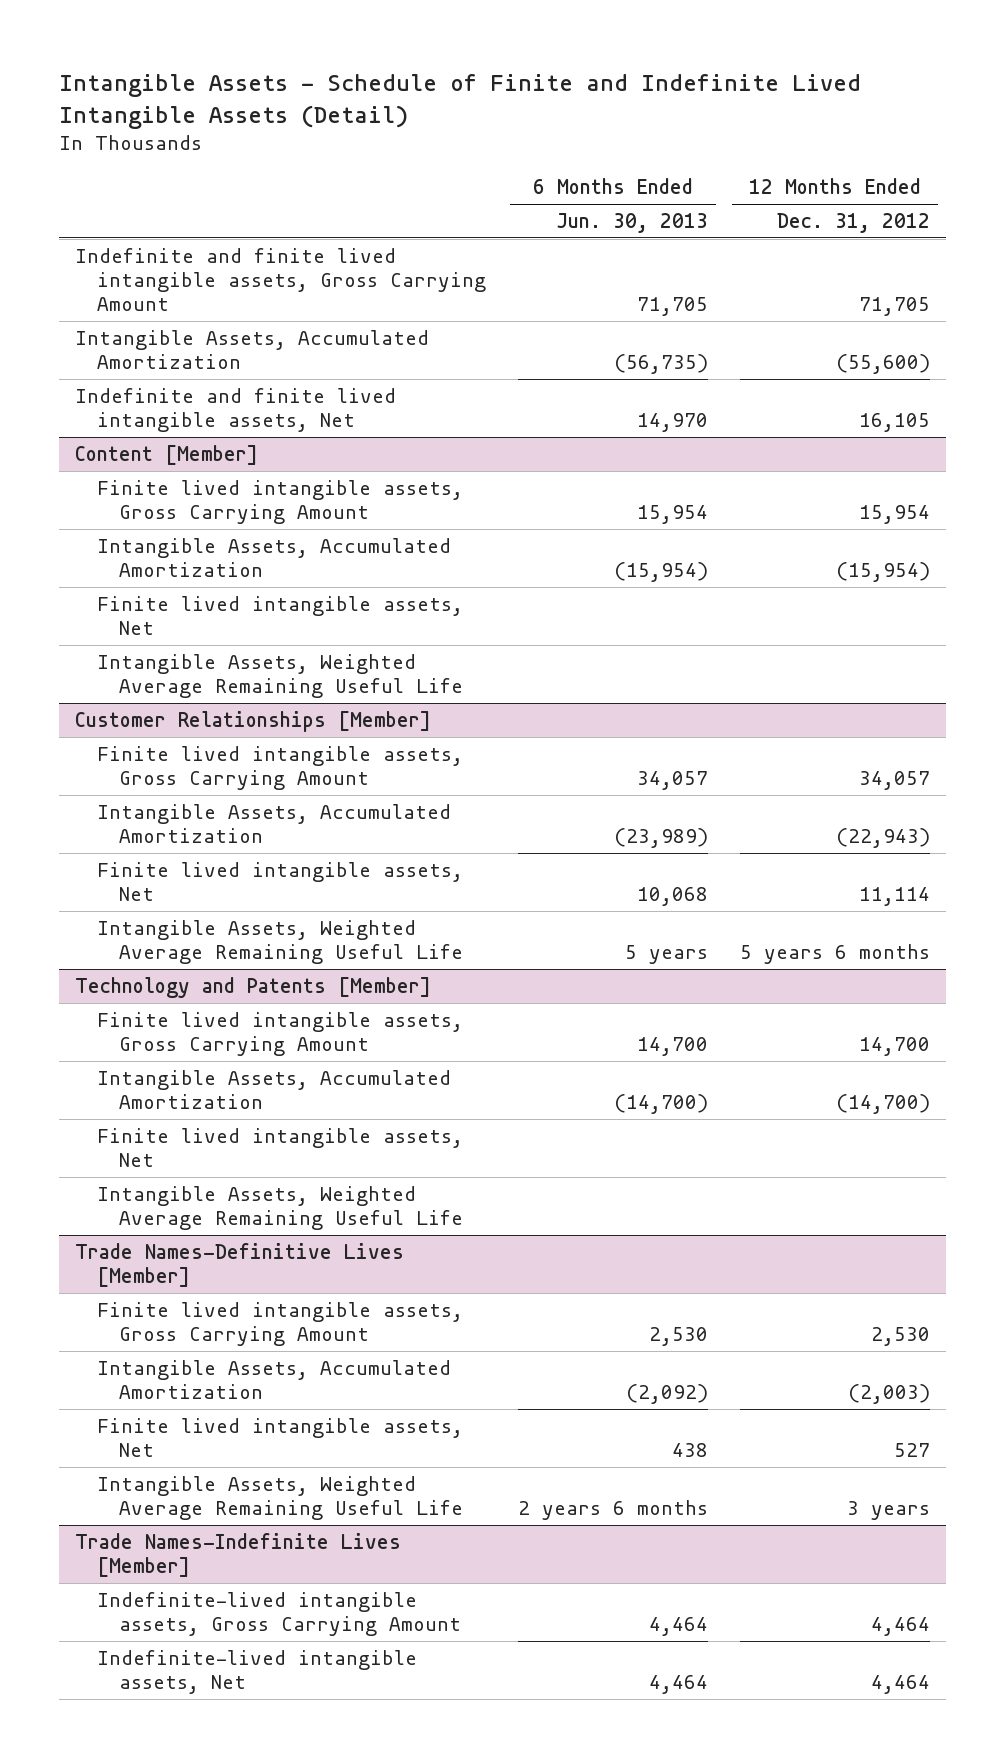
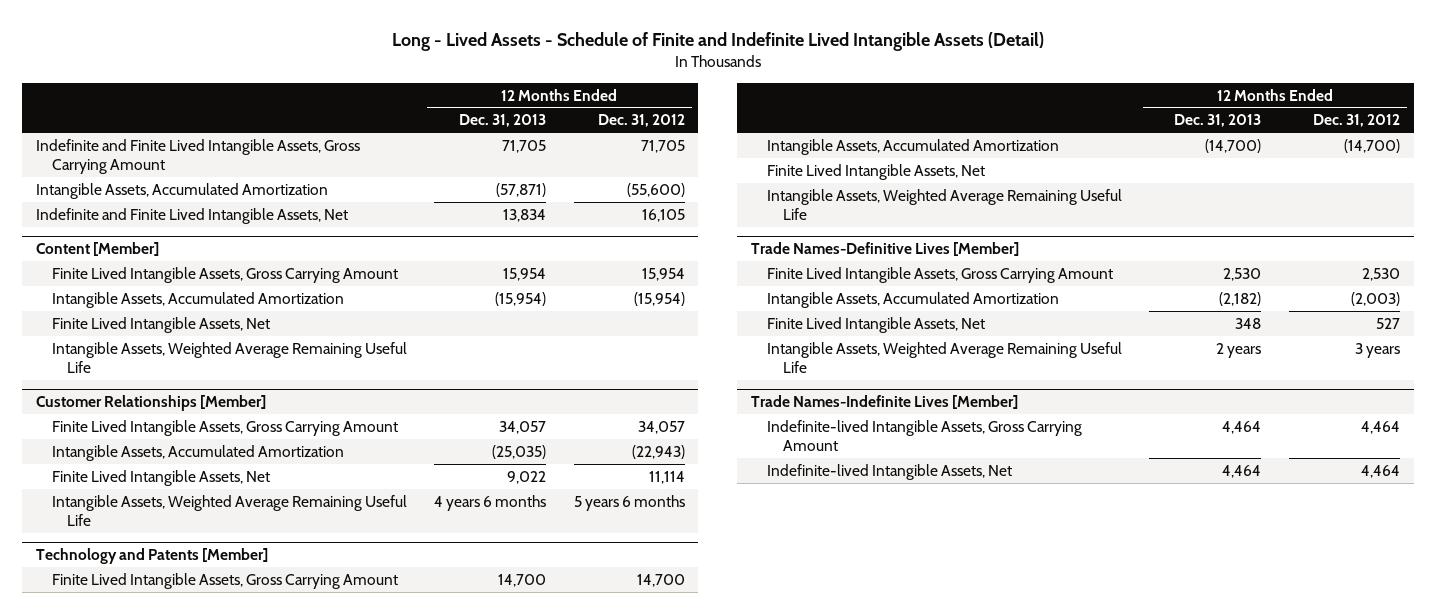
- Intangible Assets - Schedule of Finite and Indefinite Lived Intangible Assets (Detail)
+ Long - Lived Assets - Schedule of Finite and Indefinite Lived Intangible Assets (Detail)
- | 6 Months Ended Jun. 30, 2013 | 12 Months Ended Dec. 31, 2012
+ | 12 Months Ended Dec. 31, 2013 | 12 Months Ended Dec. 31, 2012
- Indefinite and finite lived intangible assets, Gross Carrying Amount | 71,705 | 71,705
+ Indefinite and Finite Lived Intangible Assets, Gross Carrying Amount | 71,705 | 71,705
- Indefinite and finite lived intangible assets, Net | 14,970 | 16,105
+ Indefinite and Finite Lived Intangible Assets, Net | 13,834 | 16,105
@ Content [Member]
- Finite lived intangible assets, Gross Carrying Amount | 15,954 | 15,954
+ Finite Lived Intangible Assets, Gross Carrying Amount | 15,954 | 15,954
- Finite lived intangible assets, Net
+ Finite Lived Intangible Assets, Net
@ Customer Relationships [Member]
- Finite lived intangible assets, Gross Carrying Amount | 34,057 | 34,057
+ Finite Lived Intangible Assets, Gross Carrying Amount | 34,057 | 34,057
- Finite lived intangible assets, Net | 10,068 | 11,114
+ Finite Lived Intangible Assets, Net | 9,022 | 11,114
@ Technology and Patents [Member]
- Finite lived intangible assets, Gross Carrying Amount | 14,700 | 14,700
+ Finite Lived Intangible Assets, Gross Carrying Amount | 14,700 | 14,700
- Finite lived intangible assets, Net
+ Finite Lived Intangible Assets, Net
@ Trade Names-Definitive Lives [Member]
- Finite lived intangible assets, Gross Carrying Amount | 2,530 | 2,530
+ Finite Lived Intangible Assets, Gross Carrying Amount | 2,530 | 2,530
- Finite lived intangible assets, Net | 438 | 527
+ Finite Lived Intangible Assets, Net | 348 | 527
@ Trade Names-Indefinite Lives [Member]
- Indefinite-lived intangible assets, Gross Carrying Amount | 4,464 | 4,464
- Indefinite-lived intangible assets, Net | 4,464 | 4,464
+ Indefinite-lived Intangible Assets, Gross Carrying Amount | 4,464 | 4,464
+ Indefinite-lived Intangible Assets, Net | 4,464 | 4,464

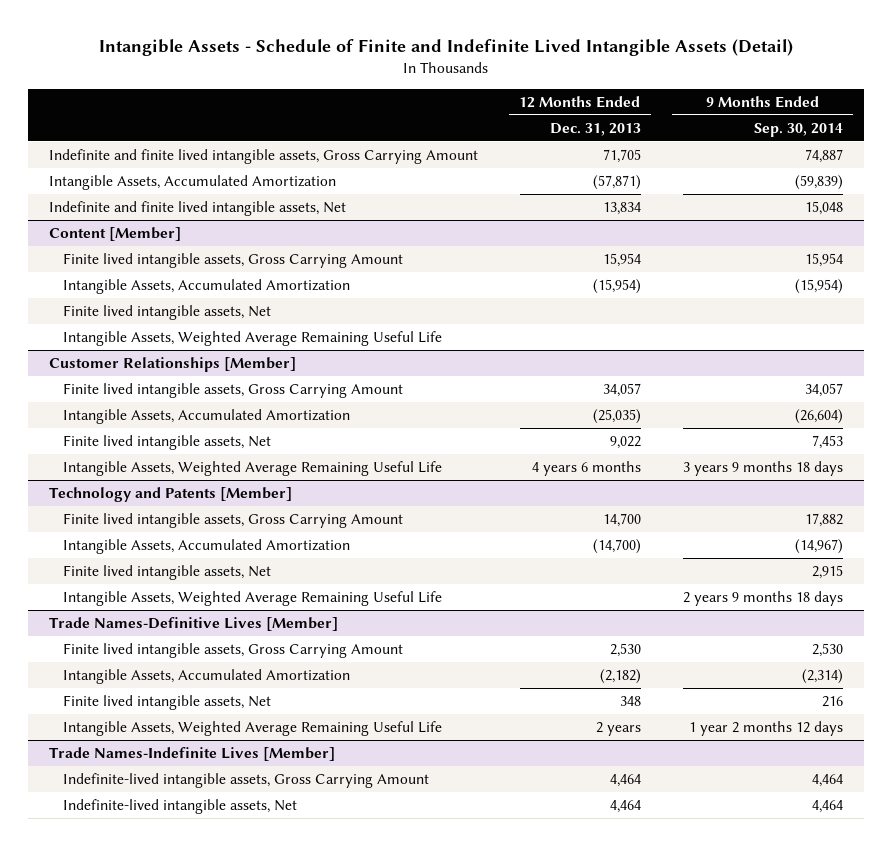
- Long - Lived Assets - Schedule of Finite and Indefinite Lived Intangible Assets (Detail)
+ Intangible Assets - Schedule of Finite and Indefinite Lived Intangible Assets (Detail)
- | 12 Months Ended Dec. 31, 2013 | 12 Months Ended Dec. 31, 2012
+ | 12 Months Ended Dec. 31, 2013 | 9 Months Ended Sep. 30, 2014
- Indefinite and Finite Lived Intangible Assets, Gross Carrying Amount | 71,705 | 71,705
+ Indefinite and finite lived intangible assets, Gross Carrying Amount | 71,705 | 74,887
- Indefinite and Finite Lived Intangible Assets, Net | 13,834 | 16,105
+ Indefinite and finite lived intangible assets, Net | 13,834 | 15,048
@ Content [Member]
- Finite Lived Intangible Assets, Gross Carrying Amount | 15,954 | 15,954
+ Finite lived intangible assets, Gross Carrying Amount | 15,954 | 15,954
- Finite Lived Intangible Assets, Net
+ Finite lived intangible assets, Net
@ Customer Relationships [Member]
- Finite Lived Intangible Assets, Gross Carrying Amount | 34,057 | 34,057
+ Finite lived intangible assets, Gross Carrying Amount | 34,057 | 34,057
- Finite Lived Intangible Assets, Net | 9,022 | 11,114
+ Finite lived intangible assets, Net | 9,022 | 7,453
@ Technology and Patents [Member]
- Finite Lived Intangible Assets, Gross Carrying Amount | 14,700 | 14,700
+ Finite lived intangible assets, Gross Carrying Amount | 14,700 | 17,882
- Finite Lived Intangible Assets, Net
+ Finite lived intangible assets, Net | | 2,915
@ Trade Names-Definitive Lives [Member]
- Finite Lived Intangible Assets, Gross Carrying Amount | 2,530 | 2,530
+ Finite lived intangible assets, Gross Carrying Amount | 2,530 | 2,530
- Finite Lived Intangible Assets, Net | 348 | 527
+ Finite lived intangible assets, Net | 348 | 216
@ Trade Names-Indefinite Lives [Member]
- Indefinite-lived Intangible Assets, Gross Carrying Amount | 4,464 | 4,464
- Indefinite-lived Intangible Assets, Net | 4,464 | 4,464
+ Indefinite-lived intangible assets, Gross Carrying Amount | 4,464 | 4,464
+ Indefinite-lived intangible assets, Net | 4,464 | 4,464

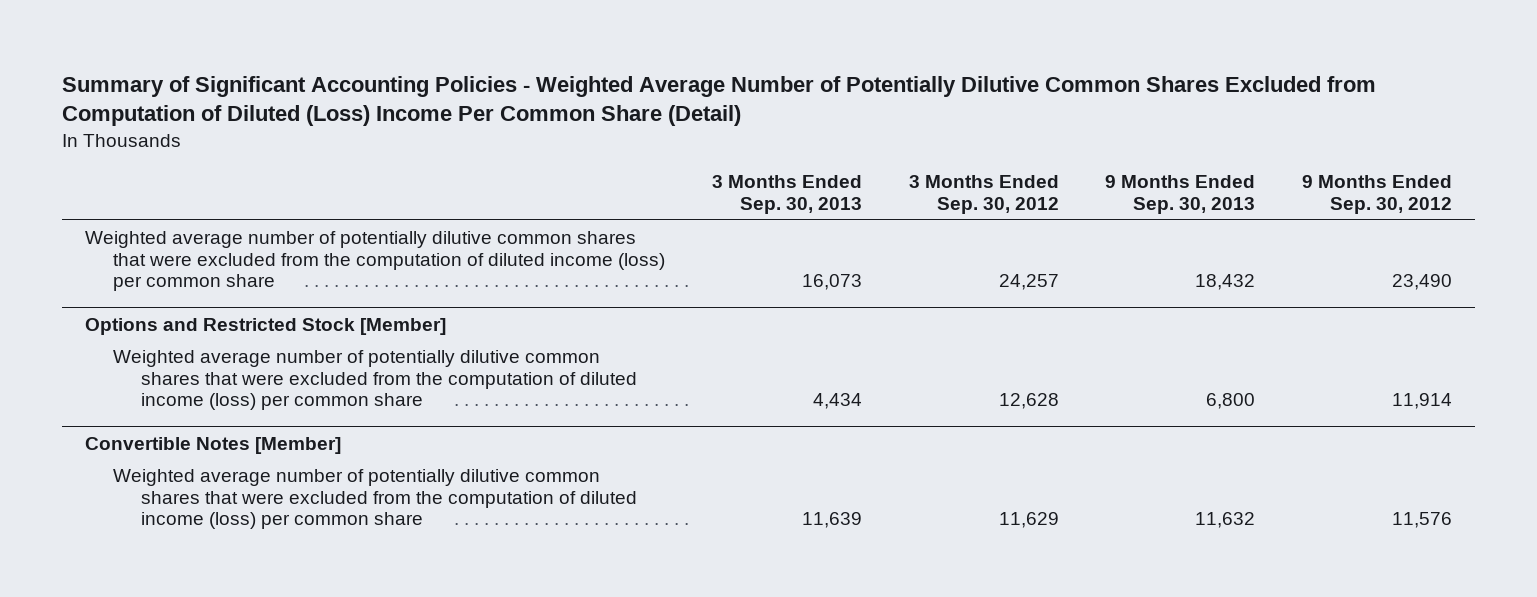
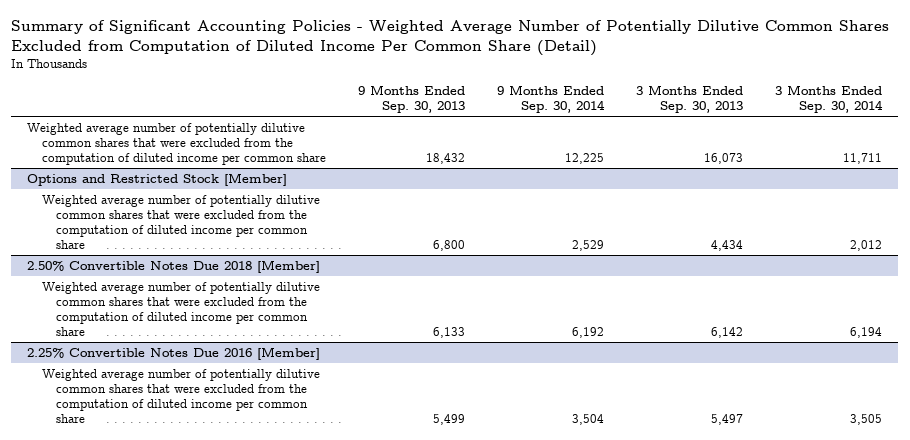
- Summary of Significant Accounting Policies - Weighted Average Number of Potentially Dilutive Common Shares Excluded from Computation of Diluted (Loss) Income Per Common Share (Detail)
+ Summary of Significant Accounting Policies - Weighted Average Number of Potentially Dilutive Common Shares Excluded from Computation of Diluted Income Per Common Share (Detail)
- | 3 Months Ended Sep. 30, 2013 | 3 Months Ended Sep. 30, 2012 | 9 Months Ended Sep. 30, 2013 | 9 Months Ended Sep. 30, 2012
+ | 9 Months Ended Sep. 30, 2013 | 9 Months Ended Sep. 30, 2014 | 3 Months Ended Sep. 30, 2013 | 3 Months Ended Sep. 30, 2014
- Weighted average number of potentially dilutive common shares that were excluded from the computation of diluted income (loss) per common share | 16,073 | 24,257 | 18,432 | 23,490
+ Weighted average number of potentially dilutive common shares that were excluded from the computation of diluted income per common share | 18,432 | 12,225 | 16,073 | 11,711
@ Options and Restricted Stock [Member]
- Weighted average number of potentially dilutive common shares that were excluded from the computation of diluted income (loss) per common share | 4,434 | 12,628 | 6,800 | 11,914
- Convertible Notes [Member]
- Weighted average number of potentially dilutive common shares that were excluded from the computation of diluted income (loss) per common share | 11,639 | 11,629 | 11,632 | 11,576
@ Options and Restricted Stock [Member]
+ Weighted average number of potentially dilutive common shares that were excluded from the computation of diluted income per common share | 6,800 | 2,529 | 4,434 | 2,012
+ 2.50% Convertible Notes Due 2018 [Member]
+ Weighted average number of potentially dilutive common shares that were excluded from the computation of diluted income per common share | 6,133 | 6,192 | 6,142 | 6,194
+ 2.25% Convertible Notes Due 2016 [Member]
+ Weighted average number of potentially dilutive common shares that were excluded from the computation of diluted income per common share | 5,499 | 3,504 | 5,497 | 3,505

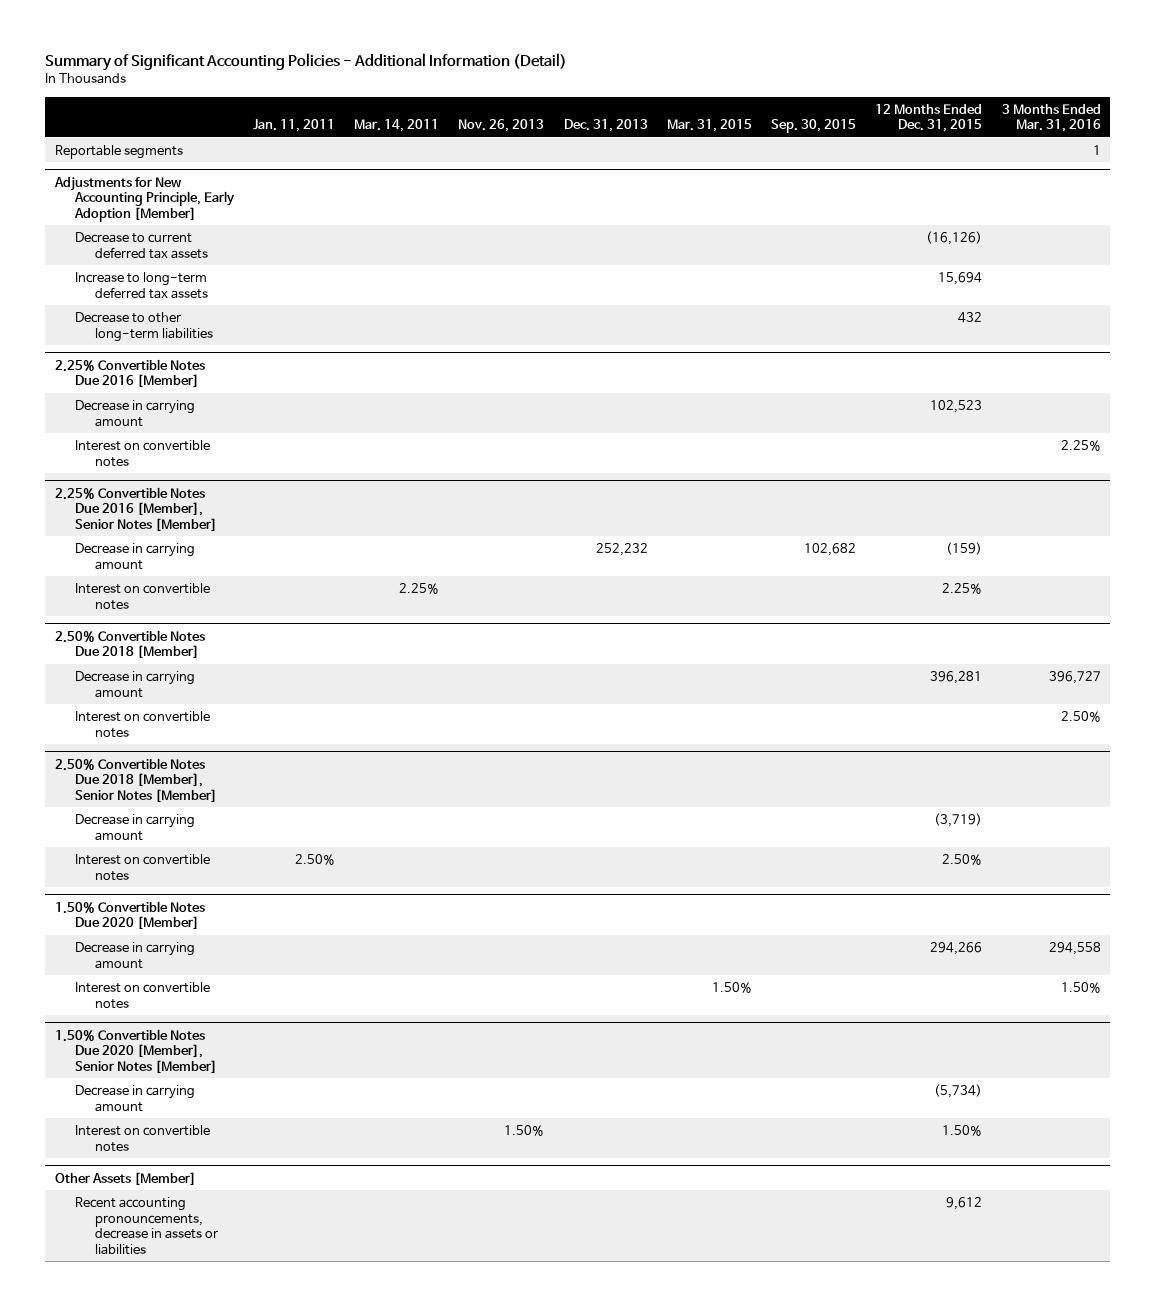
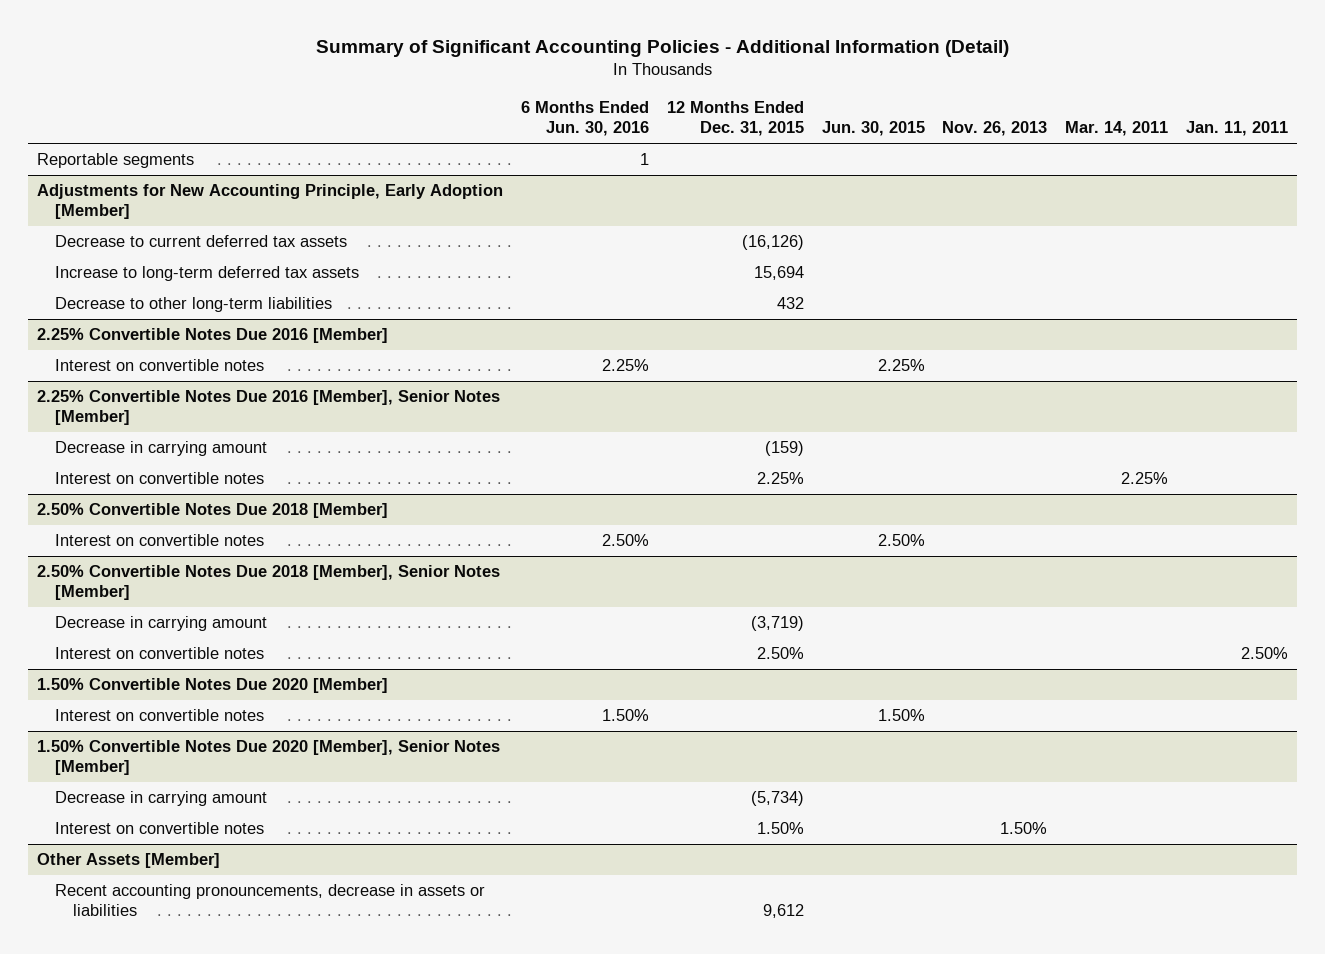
- | Jan. 11, 2011 | Mar. 14, 2011 | Nov. 26, 2013 | Dec. 31, 2013 | Mar. 31, 2015 | Sep. 30, 2015 | 12 Months Ended Dec. 31, 2015 | 3 Months Ended Mar. 31, 2016
+ | 6 Months Ended Jun. 30, 2016 | 12 Months Ended Dec. 31, 2015 | Jun. 30, 2015 | Nov. 26, 2013 | Mar. 14, 2011 | Jan. 11, 2011
@ 2.25% Convertible Notes Due 2016 [Member]
- Decrease in carrying amount | | | | | | | 102,523 |
@ 2.50% Convertible Notes Due 2018 [Member]
- Decrease in carrying amount | | | | | | | 396,281 | 396,727
@ 1.50% Convertible Notes Due 2020 [Member]
- Decrease in carrying amount | | | | | | | 294,266 | 294,558

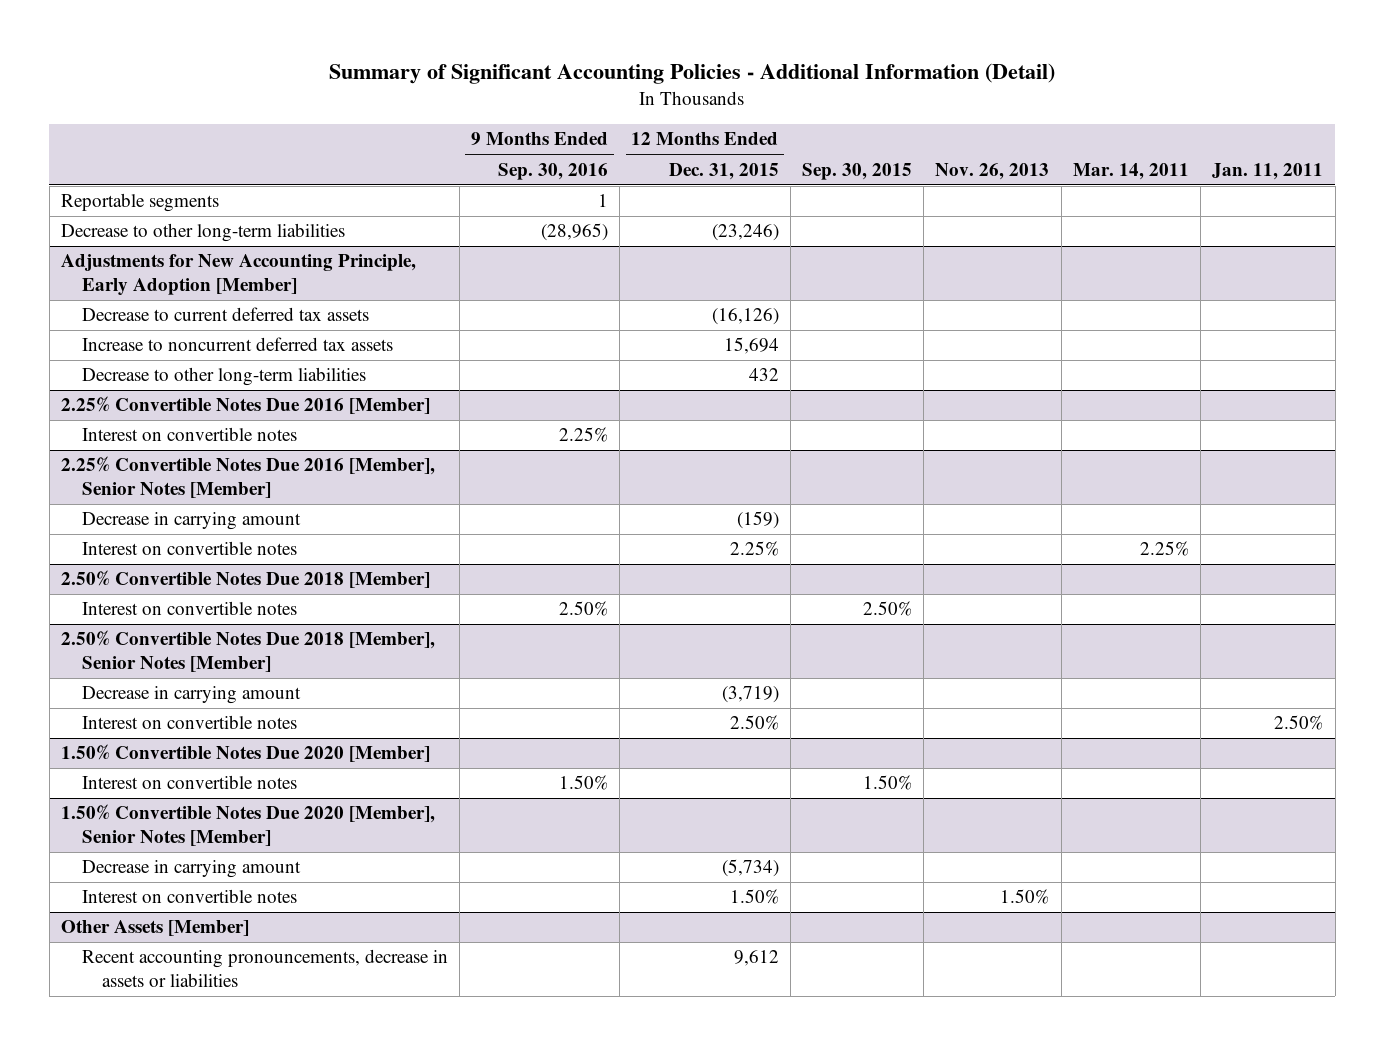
- | 6 Months Ended Jun. 30, 2016 | 12 Months Ended Dec. 31, 2015 | Jun. 30, 2015 | Nov. 26, 2013 | Mar. 14, 2011 | Jan. 11, 2011
+ | 9 Months Ended Sep. 30, 2016 | 12 Months Ended Dec. 31, 2015 | Sep. 30, 2015 | Nov. 26, 2013 | Mar. 14, 2011 | Jan. 11, 2011
+ Decrease to other long-term liabilities | (28,965) | (23,246) | | | |
@ Adjustments for New Accounting Principle, Early Adoption [Member]
- Increase to long-term deferred tax assets | | 15,694 | | | |
+ Increase to noncurrent deferred tax assets | | 15,694 | | | |

